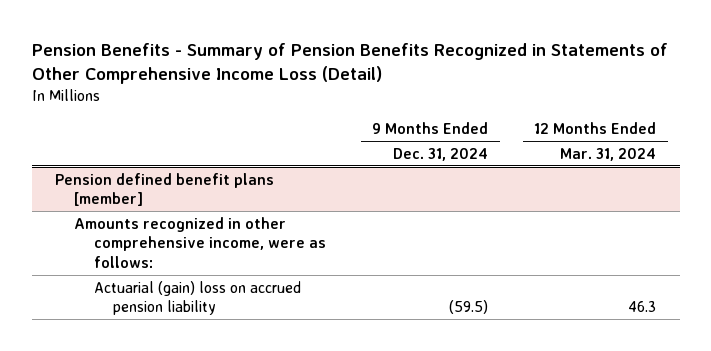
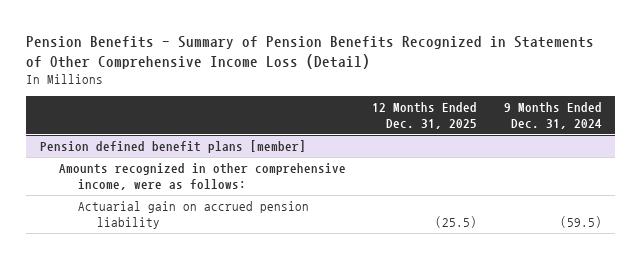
- | 9 Months Ended Dec. 31, 2024 | 12 Months Ended Mar. 31, 2024
+ | 12 Months Ended Dec. 31, 2025 | 9 Months Ended Dec. 31, 2024
@ Pension defined benefit plans [member]
- Actuarial (gain) loss on accrued pension liability | (59.5) | 46.3
+ Actuarial gain on accrued pension liability | (25.5) | (59.5)

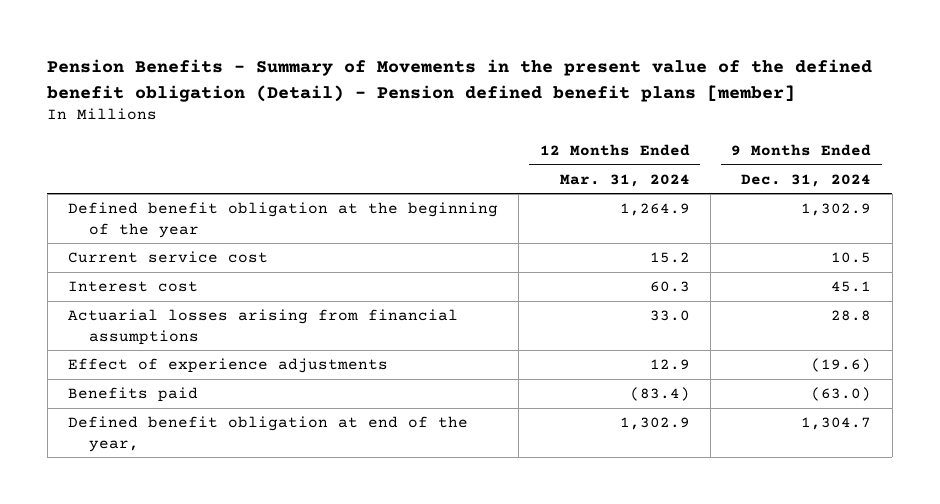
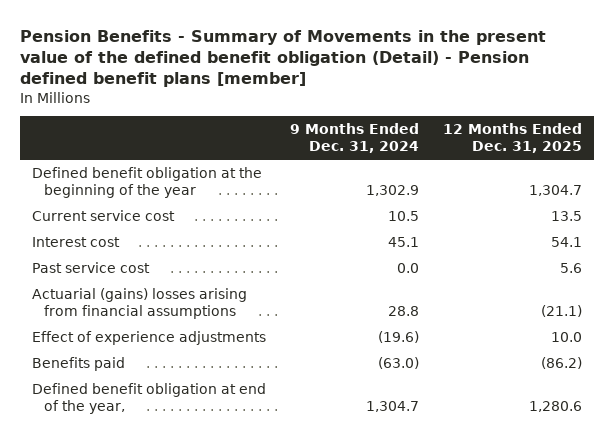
- | 12 Months Ended Mar. 31, 2024 | 9 Months Ended Dec. 31, 2024
+ | 9 Months Ended Dec. 31, 2024 | 12 Months Ended Dec. 31, 2025
- Actuarial losses arising from financial assumptions | 33.0 | 28.8
+ Past service cost | 0.0 | 5.6
+ Actuarial (gains) losses arising from financial assumptions | 28.8 | (21.1)

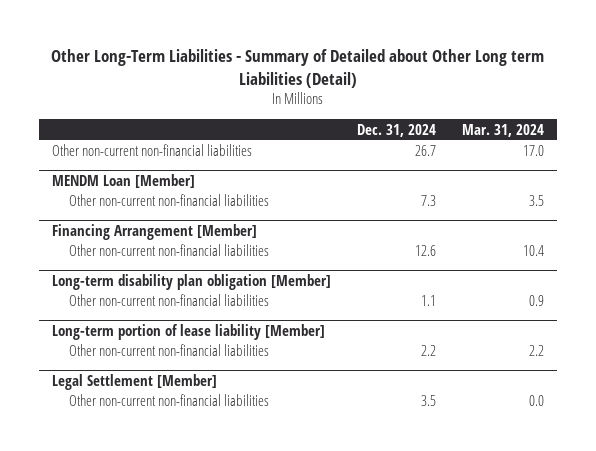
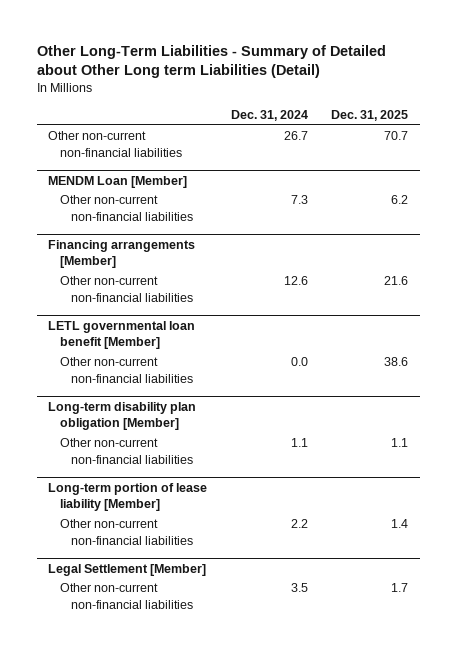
- | Dec. 31, 2024 | Mar. 31, 2024
+ | Dec. 31, 2024 | Dec. 31, 2025
- Financing Arrangement [Member]
+ Financing arrangements [Member]
+ LETL governmental loan benefit [Member]
+ Other non-current non-financial liabilities | 0.0 | 38.6

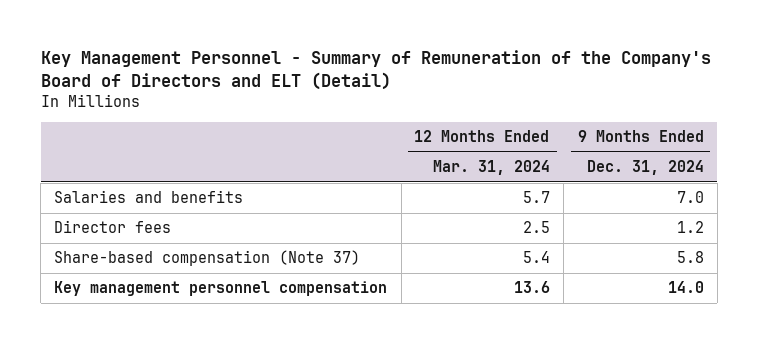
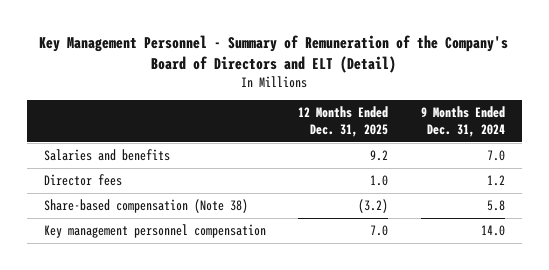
- | 12 Months Ended Mar. 31, 2024 | 9 Months Ended Dec. 31, 2024
+ | 12 Months Ended Dec. 31, 2025 | 9 Months Ended Dec. 31, 2024
- Share-based compensation (Note 37) | 5.4 | 5.8
+ Share-based compensation (Note 38) | (3.2) | 5.8

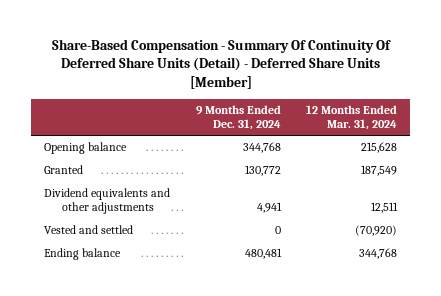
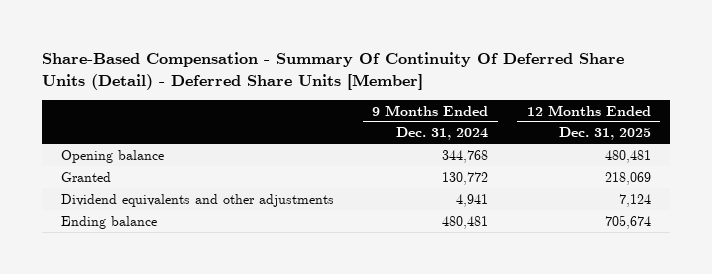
- | 9 Months Ended Dec. 31, 2024 | 12 Months Ended Mar. 31, 2024
+ | 9 Months Ended Dec. 31, 2024 | 12 Months Ended Dec. 31, 2025
- Vested and settled | 0 | (70,920)

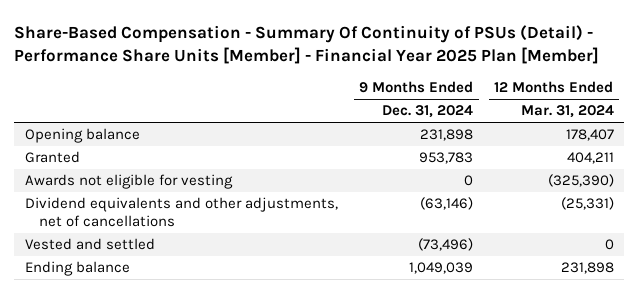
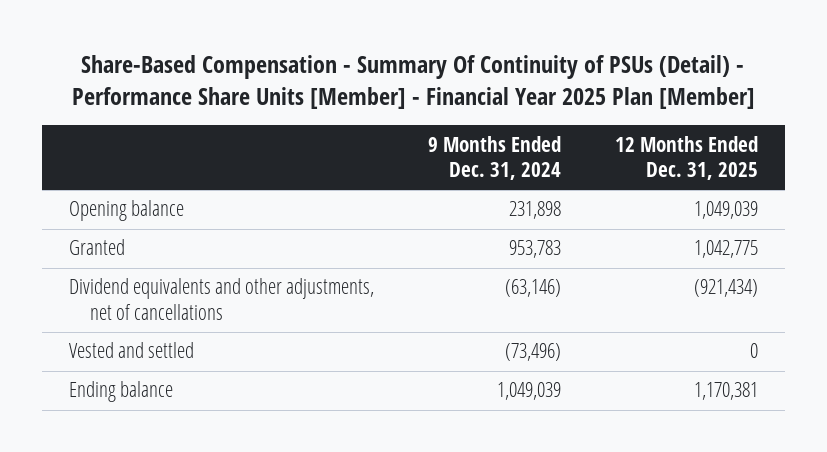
- | 9 Months Ended Dec. 31, 2024 | 12 Months Ended Mar. 31, 2024
+ | 9 Months Ended Dec. 31, 2024 | 12 Months Ended Dec. 31, 2025
- Awards not eligible for vesting | 0 | (325,390)

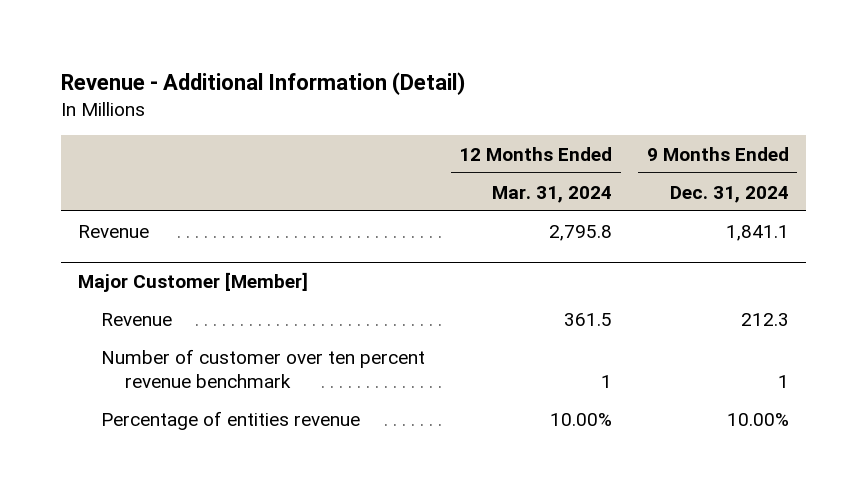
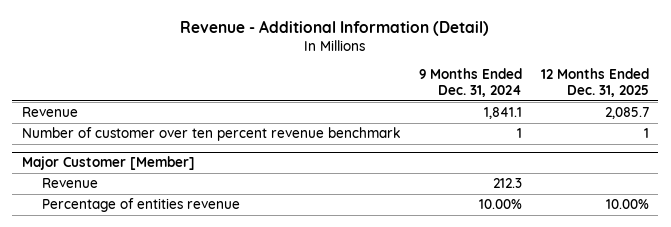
- | 12 Months Ended Mar. 31, 2024 | 9 Months Ended Dec. 31, 2024
+ | 9 Months Ended Dec. 31, 2024 | 12 Months Ended Dec. 31, 2025
+ Number of customer over ten percent revenue benchmark | 1 | 1
@ Major Customer [Member]
- Number of customer over ten percent revenue benchmark | 1 | 1

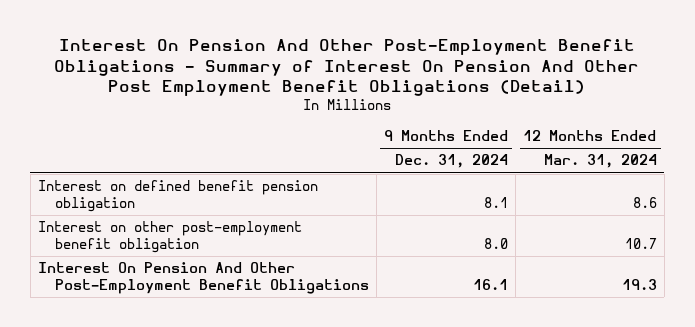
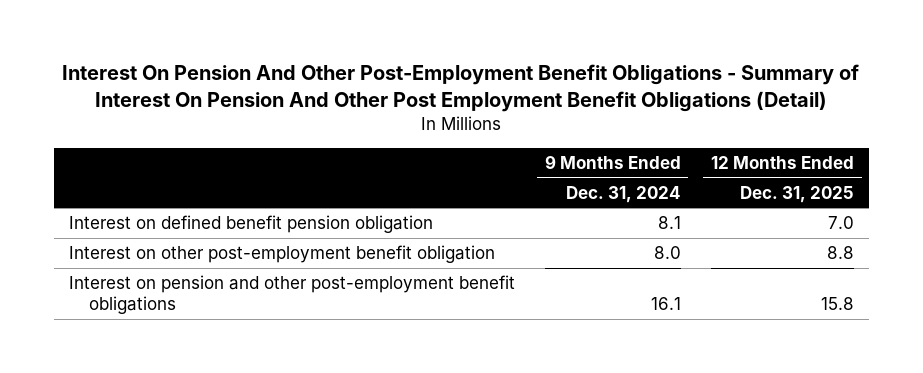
- | 9 Months Ended Dec. 31, 2024 | 12 Months Ended Mar. 31, 2024
+ | 9 Months Ended Dec. 31, 2024 | 12 Months Ended Dec. 31, 2025
- Interest On Pension And Other Post-Employment Benefit Obligations | 16.1 | 19.3
+ Interest on pension and other post-employment benefit obligations | 16.1 | 15.8

